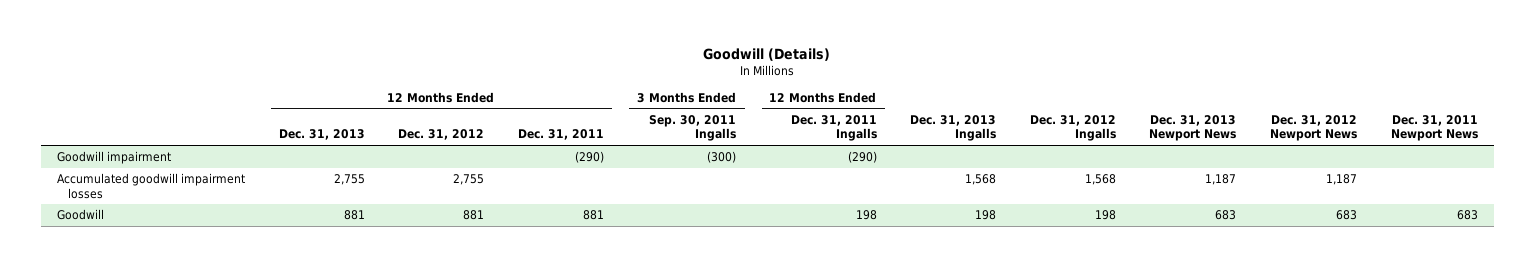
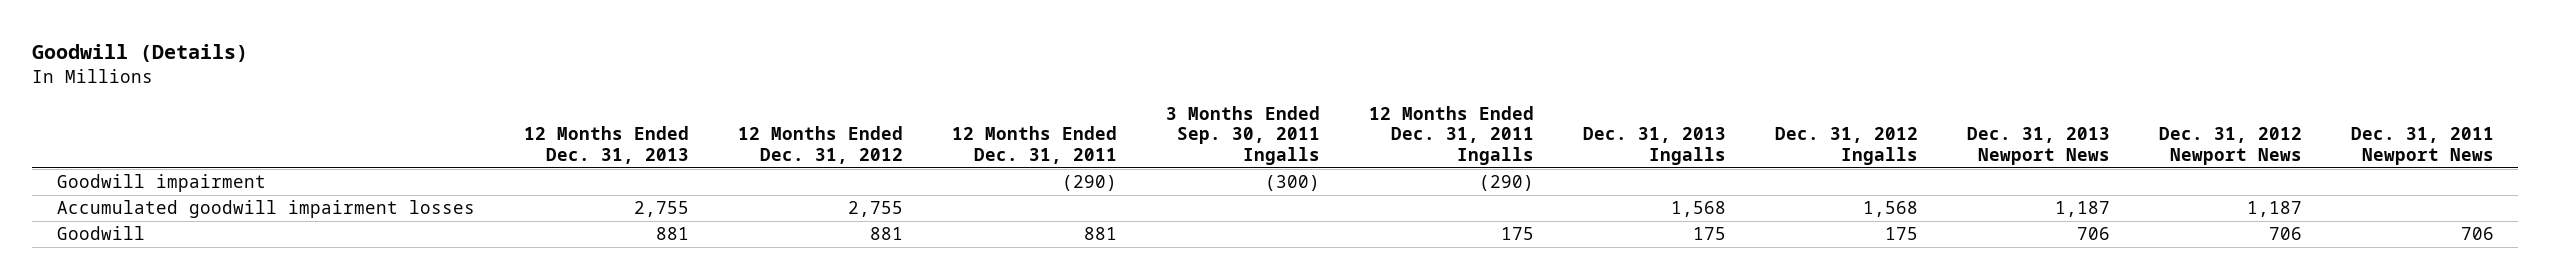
- Goodwill | 881 | 881 | 881 | | 198 | 198 | 198 | 683 | 683 | 683
+ Goodwill | 881 | 881 | 881 | | 175 | 175 | 175 | 706 | 706 | 706

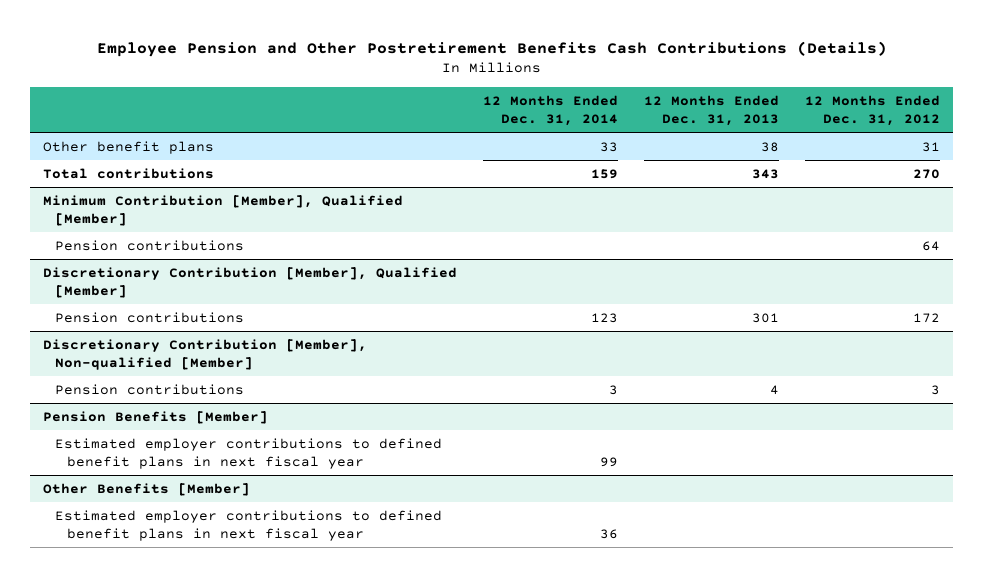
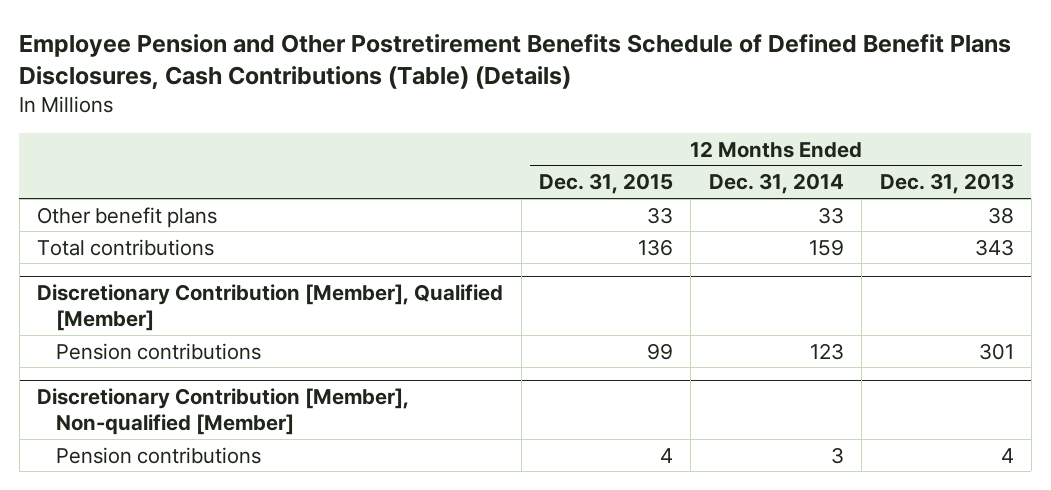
- Employee Pension and Other Postretirement Benefits Cash Contributions (Details)
+ Employee Pension and Other Postretirement Benefits Schedule of Defined Benefit Plans Disclosures, Cash Contributions (Table) (Details)
- | 12 Months Ended Dec. 31, 2014 | 12 Months Ended Dec. 31, 2013 | 12 Months Ended Dec. 31, 2012
+ | 12 Months Ended Dec. 31, 2015 | 12 Months Ended Dec. 31, 2014 | 12 Months Ended Dec. 31, 2013
- Minimum Contribution [Member], Qualified [Member]
- Pension contributions | | | 64
- Pension Benefits [Member]
- Estimated employer contributions to defined benefit plans in next fiscal year | 99 | |
- Other Benefits [Member]
- Estimated employer contributions to defined benefit plans in next fiscal year | 36 | |

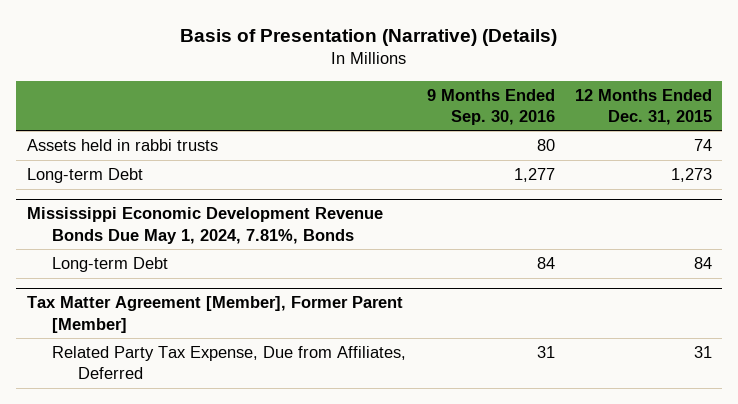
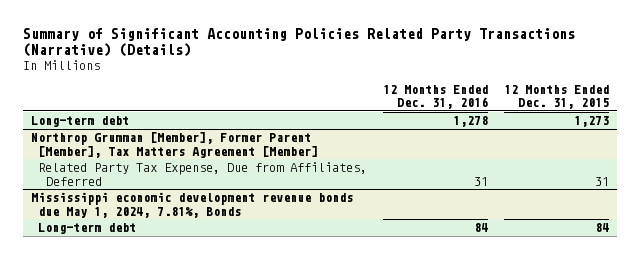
- Basis of Presentation (Narrative) (Details)
+ Summary of Significant Accounting Policies Related Party Transactions (Narrative) (Details)
- | 9 Months Ended Sep. 30, 2016 | 12 Months Ended Dec. 31, 2015
+ | 12 Months Ended Dec. 31, 2016 | 12 Months Ended Dec. 31, 2015
- Assets held in rabbi trusts | 80 | 74
- Long-term Debt | 1,277 | 1,273
- Mississippi Economic Development Revenue Bonds Due May 1, 2024, 7.81%, Bonds
- Long-term Debt | 84 | 84
- Tax Matter Agreement [Member], Former Parent [Member]
+ Long-term debt | 1,278 | 1,273
+ Northrop Grumman [Member], Former Parent [Member], Tax Matters Agreement [Member]
+ Mississippi economic development revenue bonds due May 1, 2024, 7.81%, Bonds
+ Long-term debt | 84 | 84

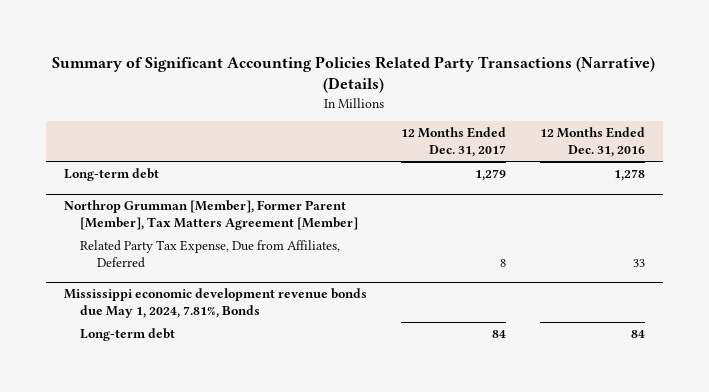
- | 12 Months Ended Dec. 31, 2016 | 12 Months Ended Dec. 31, 2015
+ | 12 Months Ended Dec. 31, 2017 | 12 Months Ended Dec. 31, 2016
@ Northrop Grumman [Member], Former Parent [Member], Tax Matters Agreement [Member]
- Related Party Tax Expense, Due from Affiliates, Deferred | 31 | 31
+ Related Party Tax Expense, Due from Affiliates, Deferred | 8 | 33

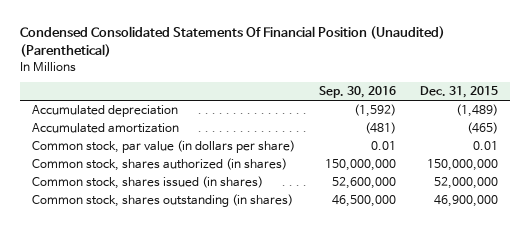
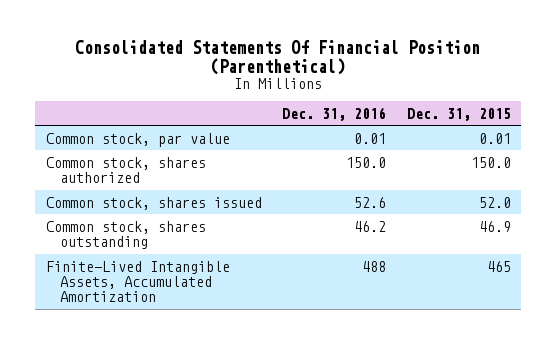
- Condensed Consolidated Statements Of Financial Position (Unaudited) (Parenthetical)
+ Consolidated Statements Of Financial Position (Parenthetical)
- | Sep. 30, 2016 | Dec. 31, 2015
+ | Dec. 31, 2016 | Dec. 31, 2015
- Accumulated depreciation | (1,592) | (1,489)
- Accumulated amortization | (481) | (465)
- Common stock, par value (in dollars per share) | 0.01 | 0.01
- Common stock, shares authorized (in shares) | 150,000,000 | 150,000,000
- Common stock, shares issued (in shares) | 52,600,000 | 52,000,000
- Common stock, shares outstanding (in shares) | 46,500,000 | 46,900,000
+ Common stock, par value | 0.01 | 0.01
+ Common stock, shares authorized | 150.0 | 150.0
+ Common stock, shares issued | 52.6 | 52.0
+ Common stock, shares outstanding | 46.2 | 46.9
+ Finite-Lived Intangible Assets, Accumulated Amortization | 488 | 465

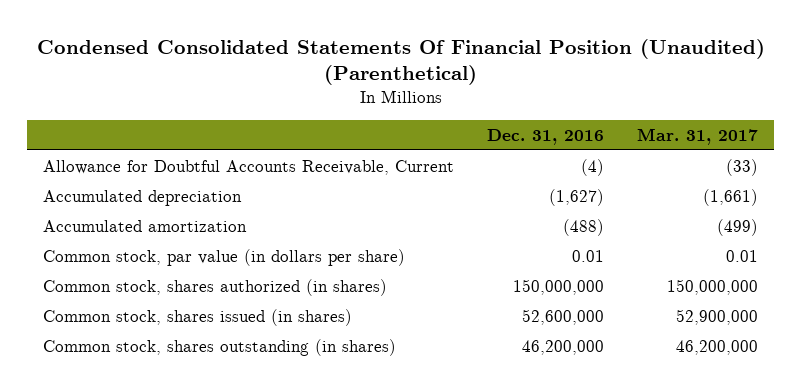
- Consolidated Statements Of Financial Position (Parenthetical)
+ Condensed Consolidated Statements Of Financial Position (Unaudited) (Parenthetical)
- | Dec. 31, 2016 | Dec. 31, 2015
+ | Dec. 31, 2016 | Mar. 31, 2017
- Common stock, par value | 0.01 | 0.01
- Common stock, shares authorized | 150.0 | 150.0
- Common stock, shares issued | 52.6 | 52.0
- Common stock, shares outstanding | 46.2 | 46.9
- Finite-Lived Intangible Assets, Accumulated Amortization | 488 | 465
+ Allowance for Doubtful Accounts Receivable, Current | (4) | (33)
+ Accumulated depreciation | (1,627) | (1,661)
+ Accumulated amortization | (488) | (499)
+ Common stock, par value (in dollars per share) | 0.01 | 0.01
+ Common stock, shares authorized (in shares) | 150,000,000 | 150,000,000
+ Common stock, shares issued (in shares) | 52,600,000 | 52,900,000
+ Common stock, shares outstanding (in shares) | 46,200,000 | 46,200,000

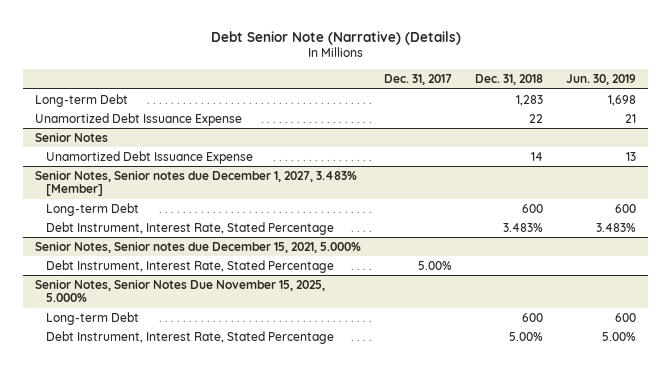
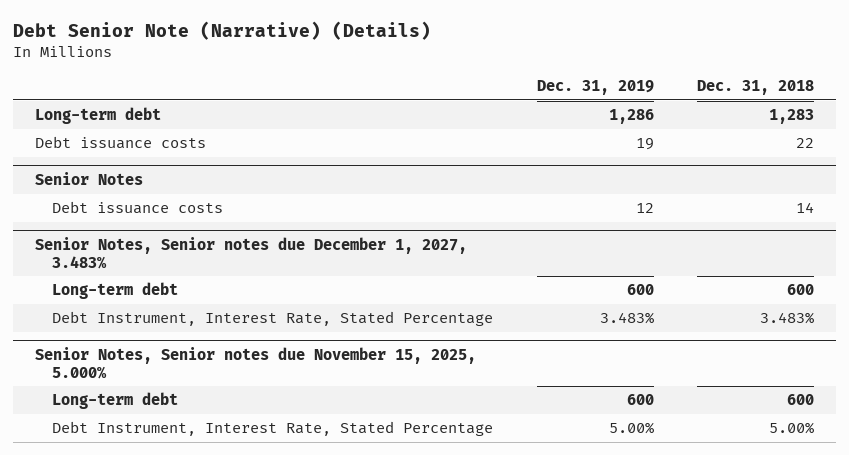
- | Dec. 31, 2017 | Dec. 31, 2018 | Jun. 30, 2019
+ | Dec. 31, 2019 | Dec. 31, 2018
- Long-term Debt | | 1,283 | 1,698
- Unamortized Debt Issuance Expense | | 22 | 21
+ Long-term debt | 1,286 | 1,283
+ Debt issuance costs | 19 | 22
@ Senior Notes
- Unamortized Debt Issuance Expense | | 14 | 13
- Senior Notes, Senior notes due December 1, 2027, 3.483% [Member]
- Long-term Debt | | 600 | 600
@ Senior Notes
+ Debt issuance costs | 12 | 14
+ Senior Notes, Senior notes due December 1, 2027, 3.483%
+ Long-term debt | 600 | 600
- Senior Notes, Senior notes due December 15, 2021, 5.000%
- Debt Instrument, Interest Rate, Stated Percentage | 5.00% | |
- Senior Notes, Senior Notes Due November 15, 2025, 5.000%
- Long-term Debt | | 600 | 600
+ Senior Notes, Senior notes due November 15, 2025, 5.000%
+ Long-term debt | 600 | 600

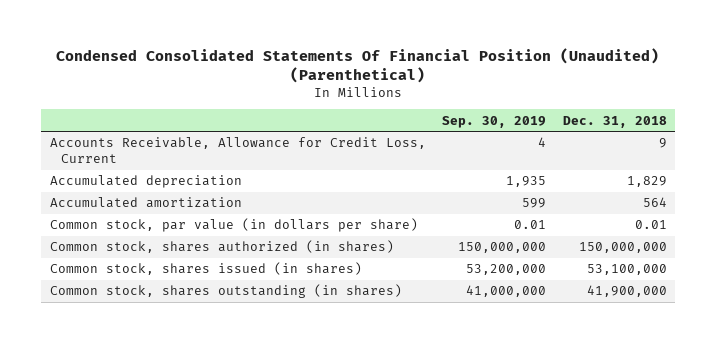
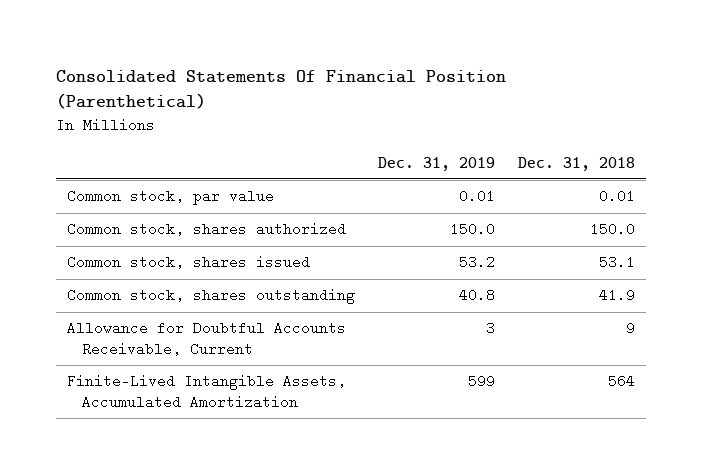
- Condensed Consolidated Statements Of Financial Position (Unaudited) (Parenthetical)
+ Consolidated Statements Of Financial Position (Parenthetical)
- | Sep. 30, 2019 | Dec. 31, 2018
+ | Dec. 31, 2019 | Dec. 31, 2018
- Accounts Receivable, Allowance for Credit Loss, Current | 4 | 9
- Accumulated depreciation | 1,935 | 1,829
- Accumulated amortization | 599 | 564
- Common stock, par value (in dollars per share) | 0.01 | 0.01
- Common stock, shares authorized (in shares) | 150,000,000 | 150,000,000
- Common stock, shares issued (in shares) | 53,200,000 | 53,100,000
- Common stock, shares outstanding (in shares) | 41,000,000 | 41,900,000
+ Common stock, par value | 0.01 | 0.01
+ Common stock, shares authorized | 150.0 | 150.0
+ Common stock, shares issued | 53.2 | 53.1
+ Common stock, shares outstanding | 40.8 | 41.9
+ Allowance for Doubtful Accounts Receivable, Current | 3 | 9
+ Finite-Lived Intangible Assets, Accumulated Amortization | 599 | 564

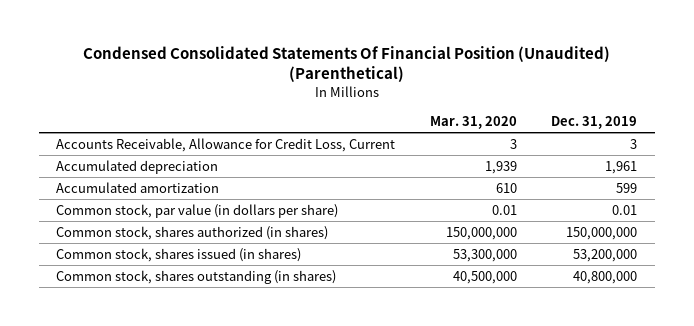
- Consolidated Statements Of Financial Position (Parenthetical)
+ Condensed Consolidated Statements Of Financial Position (Unaudited) (Parenthetical)
- | Dec. 31, 2019 | Dec. 31, 2018
+ | Mar. 31, 2020 | Dec. 31, 2019
- Common stock, par value | 0.01 | 0.01
- Common stock, shares authorized | 150.0 | 150.0
- Common stock, shares issued | 53.2 | 53.1
- Common stock, shares outstanding | 40.8 | 41.9
- Allowance for Doubtful Accounts Receivable, Current | 3 | 9
- Finite-Lived Intangible Assets, Accumulated Amortization | 599 | 564
+ Accounts Receivable, Allowance for Credit Loss, Current | 3 | 3
+ Accumulated depreciation | 1,939 | 1,961
+ Accumulated amortization | 610 | 599
+ Common stock, par value (in dollars per share) | 0.01 | 0.01
+ Common stock, shares authorized (in shares) | 150,000,000 | 150,000,000
+ Common stock, shares issued (in shares) | 53,300,000 | 53,200,000
+ Common stock, shares outstanding (in shares) | 40,500,000 | 40,800,000

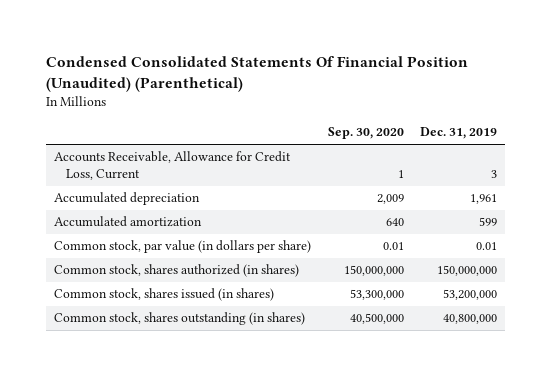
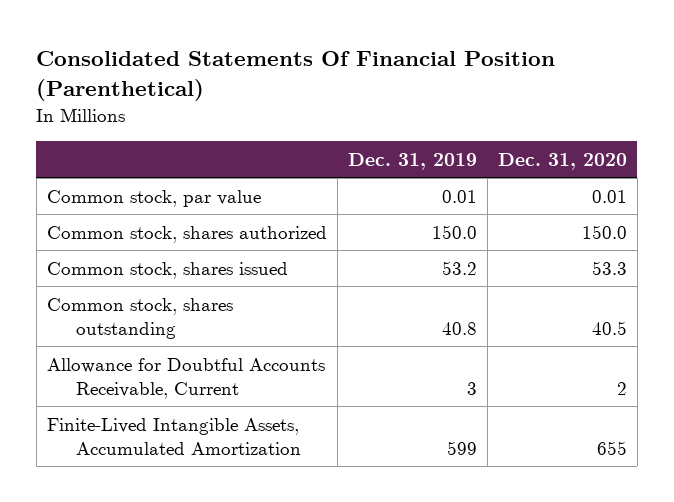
- Condensed Consolidated Statements Of Financial Position (Unaudited) (Parenthetical)
+ Consolidated Statements Of Financial Position (Parenthetical)
- | Sep. 30, 2020 | Dec. 31, 2019
+ | Dec. 31, 2019 | Dec. 31, 2020
- Accounts Receivable, Allowance for Credit Loss, Current | 1 | 3
- Accumulated depreciation | 2,009 | 1,961
- Accumulated amortization | 640 | 599
- Common stock, par value (in dollars per share) | 0.01 | 0.01
- Common stock, shares authorized (in shares) | 150,000,000 | 150,000,000
- Common stock, shares issued (in shares) | 53,300,000 | 53,200,000
- Common stock, shares outstanding (in shares) | 40,500,000 | 40,800,000
+ Common stock, par value | 0.01 | 0.01
+ Common stock, shares authorized | 150.0 | 150.0
+ Common stock, shares issued | 53.2 | 53.3
+ Common stock, shares outstanding | 40.8 | 40.5
+ Allowance for Doubtful Accounts Receivable, Current | 3 | 2
+ Finite-Lived Intangible Assets, Accumulated Amortization | 599 | 655

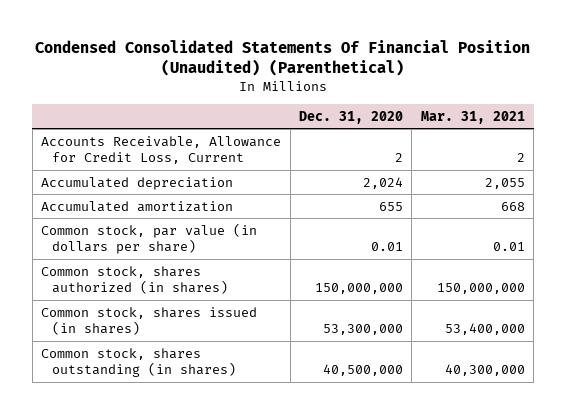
- Consolidated Statements Of Financial Position (Parenthetical)
+ Condensed Consolidated Statements Of Financial Position (Unaudited) (Parenthetical)
- | Dec. 31, 2019 | Dec. 31, 2020
+ | Dec. 31, 2020 | Mar. 31, 2021
- Common stock, par value | 0.01 | 0.01
- Common stock, shares authorized | 150.0 | 150.0
- Common stock, shares issued | 53.2 | 53.3
- Common stock, shares outstanding | 40.8 | 40.5
- Allowance for Doubtful Accounts Receivable, Current | 3 | 2
- Finite-Lived Intangible Assets, Accumulated Amortization | 599 | 655
+ Accounts Receivable, Allowance for Credit Loss, Current | 2 | 2
+ Accumulated depreciation | 2,024 | 2,055
+ Accumulated amortization | 655 | 668
+ Common stock, par value (in dollars per share) | 0.01 | 0.01
+ Common stock, shares authorized (in shares) | 150,000,000 | 150,000,000
+ Common stock, shares issued (in shares) | 53,300,000 | 53,400,000
+ Common stock, shares outstanding (in shares) | 40,500,000 | 40,300,000

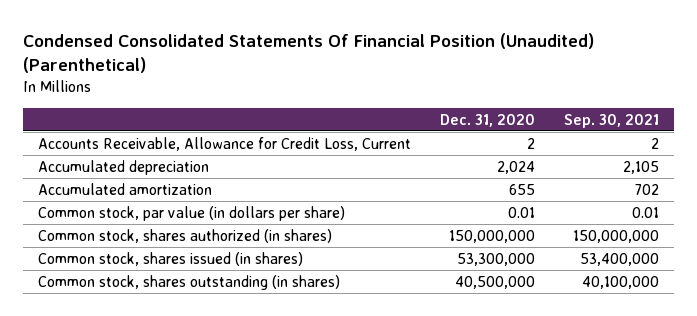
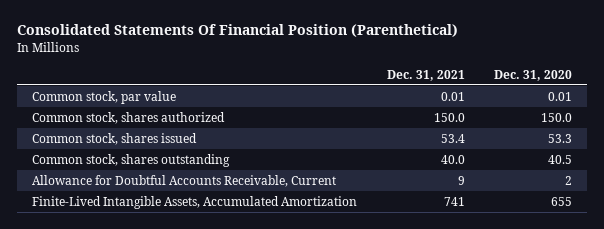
- Condensed Consolidated Statements Of Financial Position (Unaudited) (Parenthetical)
+ Consolidated Statements Of Financial Position (Parenthetical)
- | Dec. 31, 2020 | Sep. 30, 2021
+ | Dec. 31, 2021 | Dec. 31, 2020
- Accounts Receivable, Allowance for Credit Loss, Current | 2 | 2
- Accumulated depreciation | 2,024 | 2,105
- Accumulated amortization | 655 | 702
- Common stock, par value (in dollars per share) | 0.01 | 0.01
- Common stock, shares authorized (in shares) | 150,000,000 | 150,000,000
- Common stock, shares issued (in shares) | 53,300,000 | 53,400,000
- Common stock, shares outstanding (in shares) | 40,500,000 | 40,100,000
+ Common stock, par value | 0.01 | 0.01
+ Common stock, shares authorized | 150.0 | 150.0
+ Common stock, shares issued | 53.4 | 53.3
+ Common stock, shares outstanding | 40.0 | 40.5
+ Allowance for Doubtful Accounts Receivable, Current | 9 | 2
+ Finite-Lived Intangible Assets, Accumulated Amortization | 741 | 655

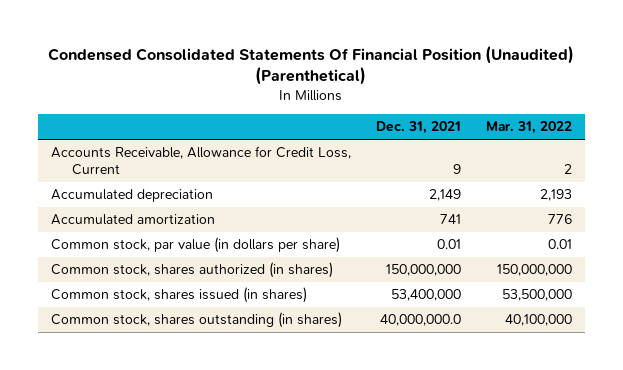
- Consolidated Statements Of Financial Position (Parenthetical)
+ Condensed Consolidated Statements Of Financial Position (Unaudited) (Parenthetical)
- | Dec. 31, 2021 | Dec. 31, 2020
+ | Dec. 31, 2021 | Mar. 31, 2022
- Common stock, par value | 0.01 | 0.01
- Common stock, shares authorized | 150.0 | 150.0
- Common stock, shares issued | 53.4 | 53.3
- Common stock, shares outstanding | 40.0 | 40.5
- Allowance for Doubtful Accounts Receivable, Current | 9 | 2
- Finite-Lived Intangible Assets, Accumulated Amortization | 741 | 655
+ Accounts Receivable, Allowance for Credit Loss, Current | 9 | 2
+ Accumulated depreciation | 2,149 | 2,193
+ Accumulated amortization | 741 | 776
+ Common stock, par value (in dollars per share) | 0.01 | 0.01
+ Common stock, shares authorized (in shares) | 150,000,000 | 150,000,000
+ Common stock, shares issued (in shares) | 53,400,000 | 53,500,000
+ Common stock, shares outstanding (in shares) | 40,000,000.0 | 40,100,000

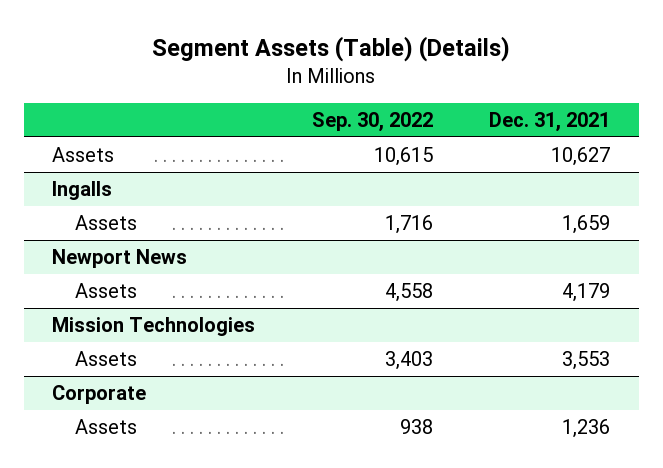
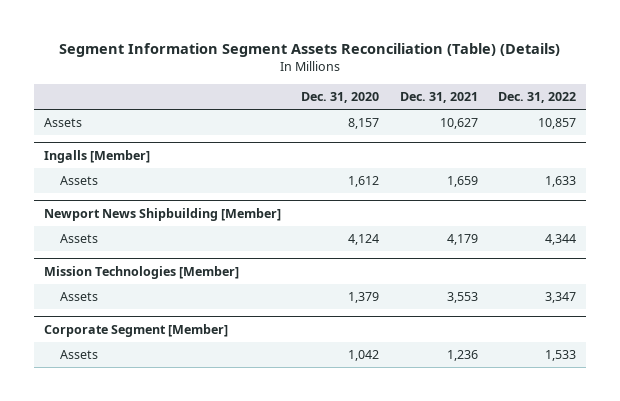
- Segment Assets (Table) (Details)
+ Segment Information Segment Assets Reconciliation (Table) (Details)
- | Sep. 30, 2022 | Dec. 31, 2021
+ | Dec. 31, 2020 | Dec. 31, 2021 | Dec. 31, 2022
- Ingalls
+ Ingalls [Member]
- Newport News
+ Newport News Shipbuilding [Member]
- Mission Technologies
+ Mission Technologies [Member]
- Corporate
+ Corporate Segment [Member]

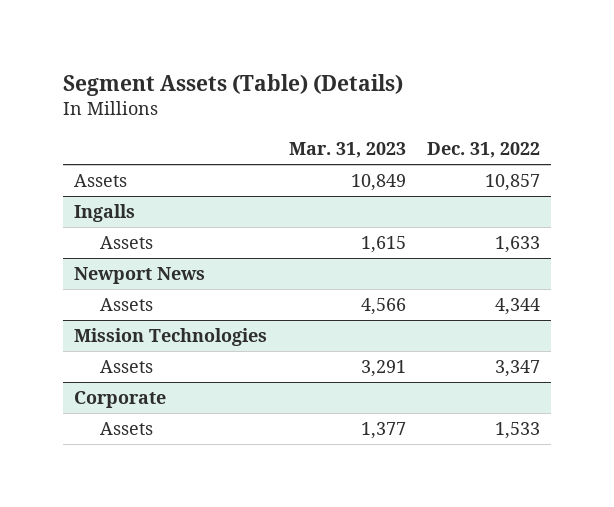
- Segment Information Segment Assets Reconciliation (Table) (Details)
+ Segment Assets (Table) (Details)
- | Dec. 31, 2020 | Dec. 31, 2021 | Dec. 31, 2022
+ | Mar. 31, 2023 | Dec. 31, 2022
- Ingalls [Member]
+ Ingalls
- Newport News Shipbuilding [Member]
+ Newport News
- Mission Technologies [Member]
+ Mission Technologies
- Corporate Segment [Member]
+ Corporate

